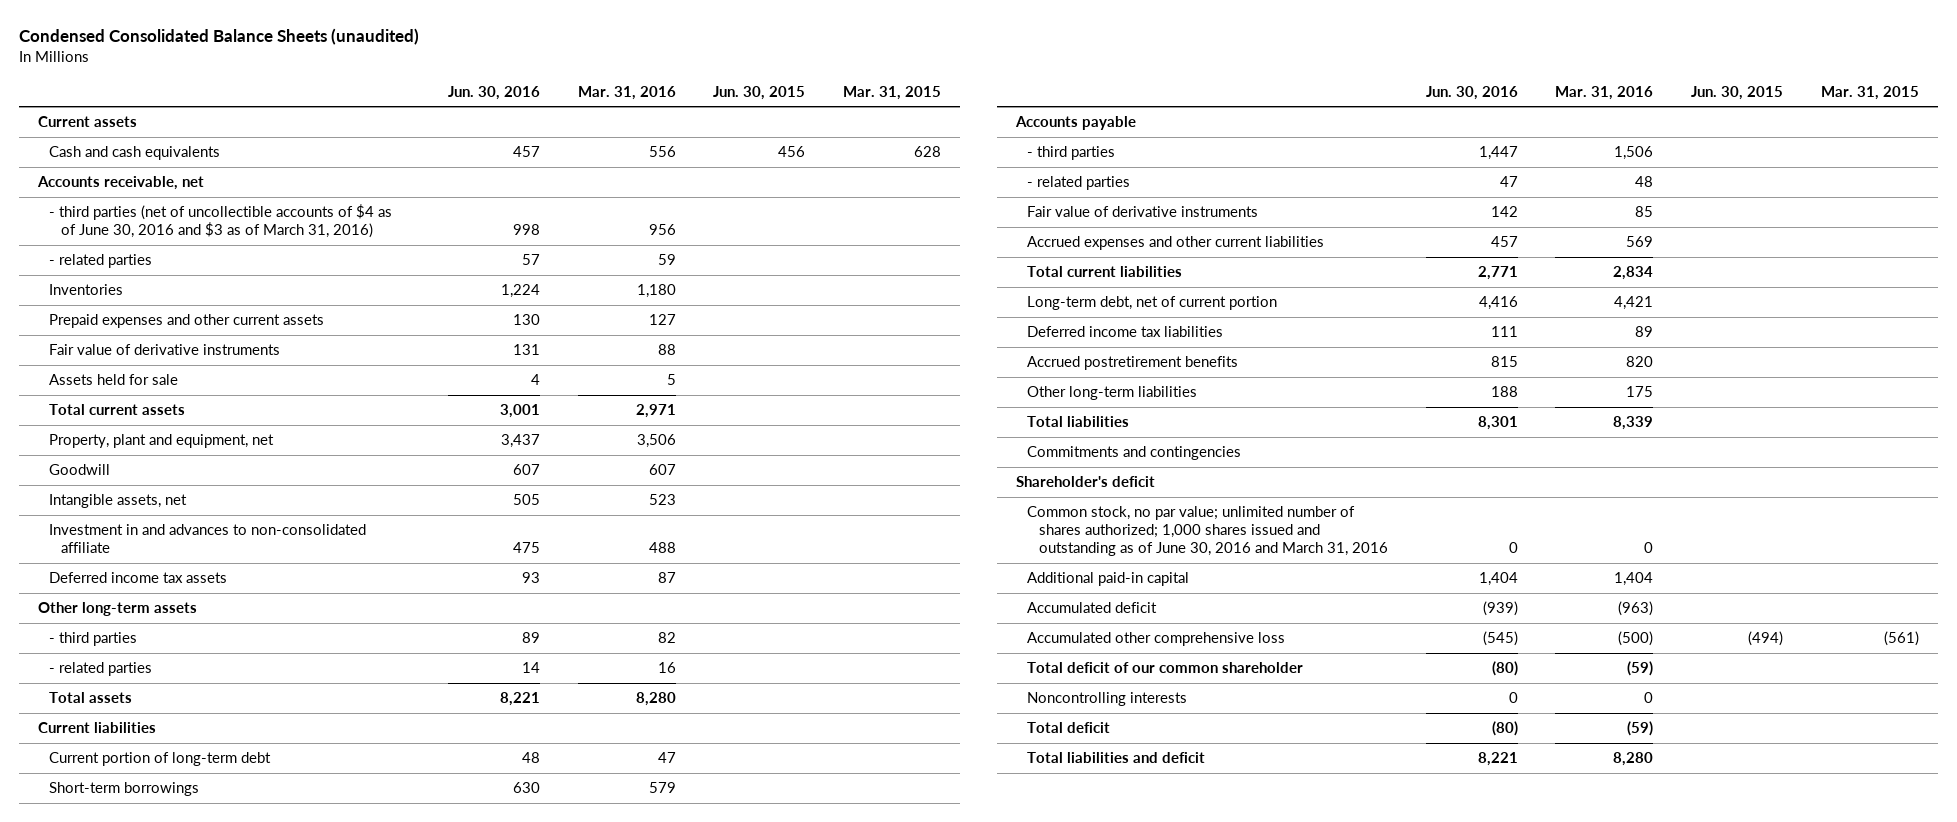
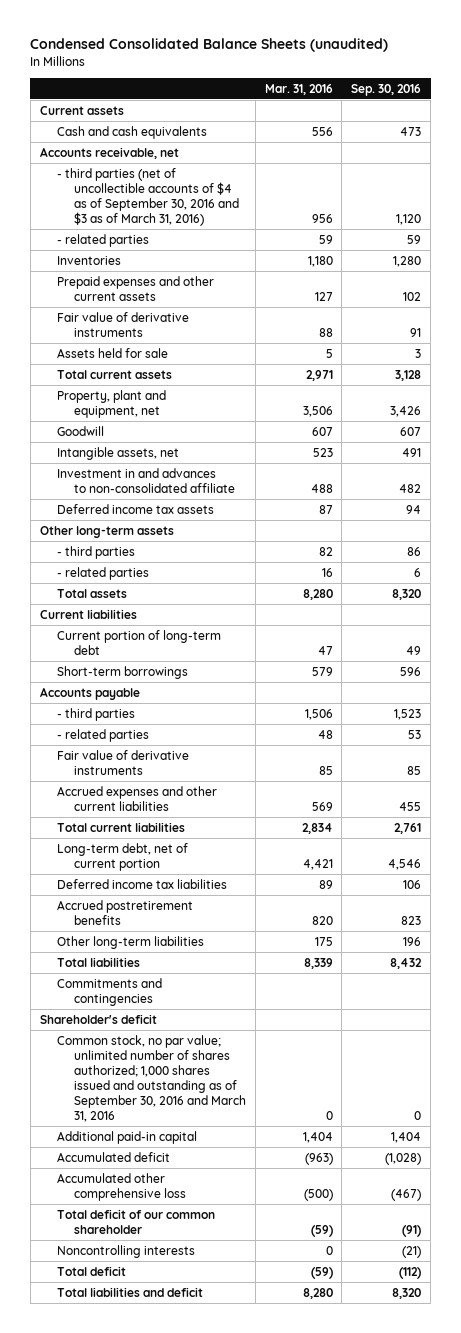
- | Jun. 30, 2016 | Mar. 31, 2016 | Jun. 30, 2015 | Mar. 31, 2015
+ | Mar. 31, 2016 | Sep. 30, 2016
- - third parties (net of uncollectible accounts of $4 as of June 30, 2016 and $3 as of March 31, 2016) | 998 | 956 | |
+ - third parties (net of uncollectible accounts of $4 as of September 30, 2016 and $3 as of March 31, 2016) | 956 | 1,120
- Common stock, no par value; unlimited number of shares authorized; 1,000 shares issued and outstanding as of June 30, 2016 and March 31, 2016 | 0 | 0 | |
+ Common stock, no par value; unlimited number of shares authorized; 1,000 shares issued and outstanding as of September 30, 2016 and March 31, 2016 | 0 | 0

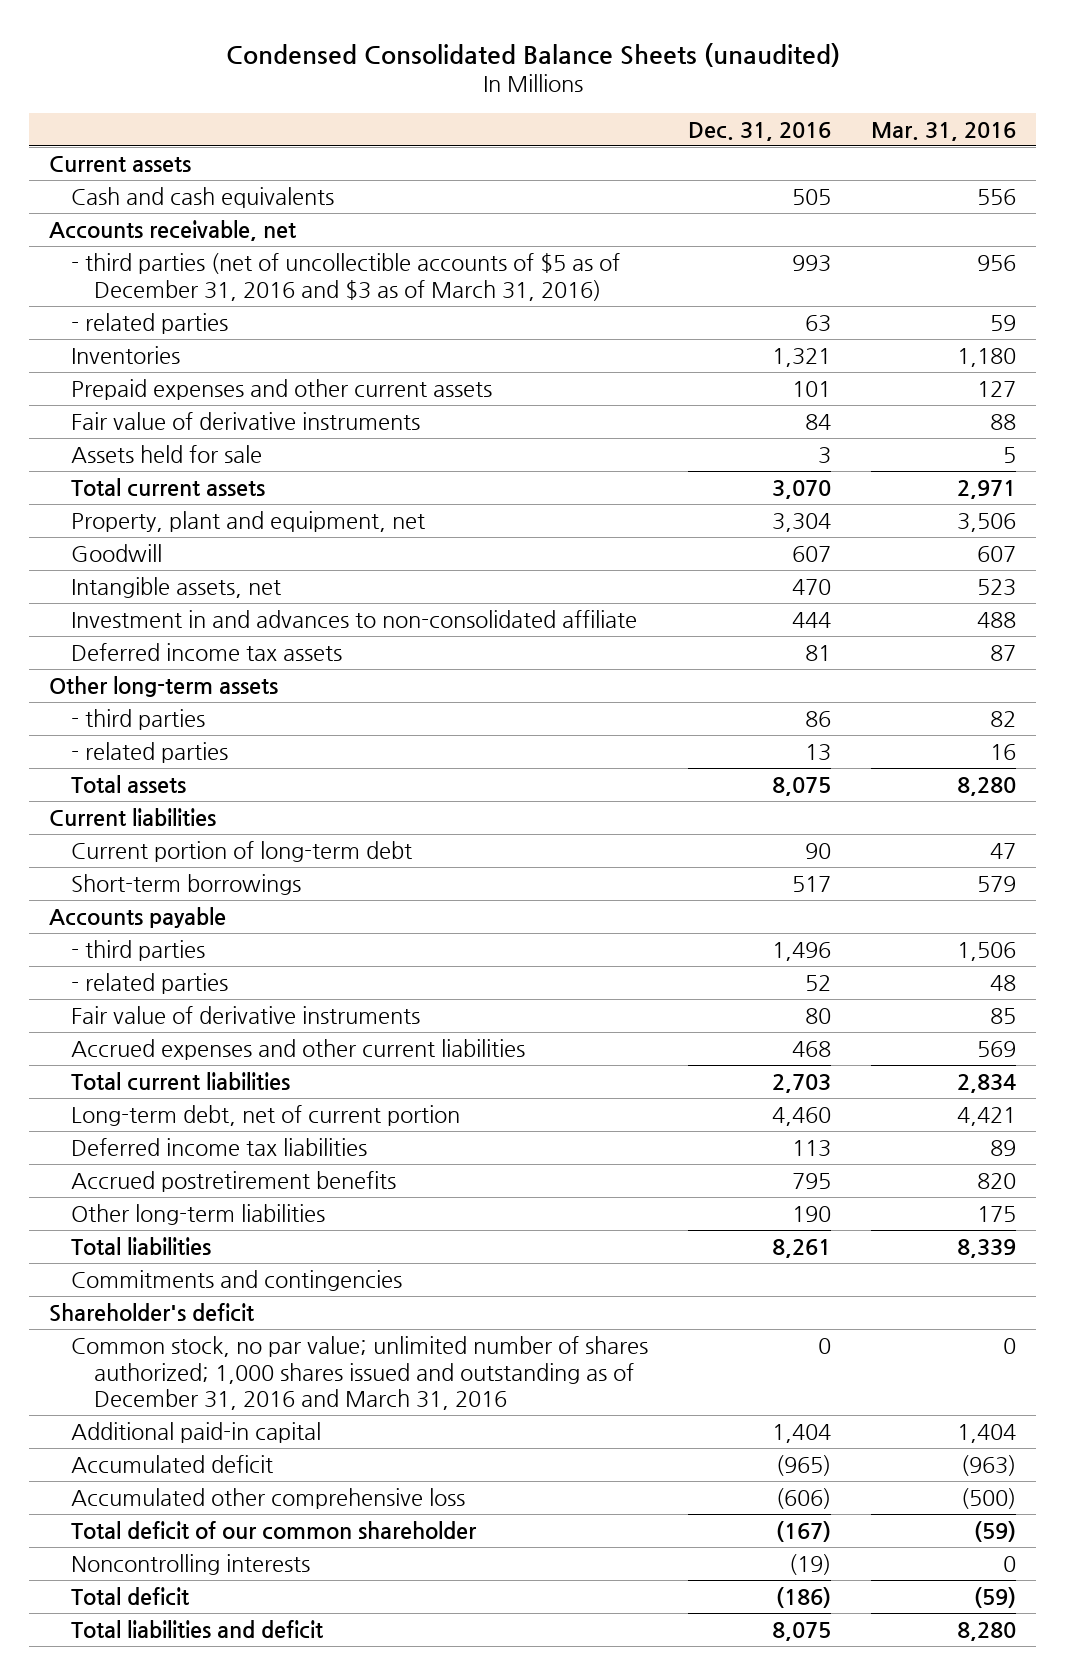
- | Mar. 31, 2016 | Sep. 30, 2016
+ | Dec. 31, 2016 | Mar. 31, 2016
- - third parties (net of uncollectible accounts of $4 as of September 30, 2016 and $3 as of March 31, 2016) | 956 | 1,120
+ - third parties (net of uncollectible accounts of $5 as of December 31, 2016 and $3 as of March 31, 2016) | 993 | 956
- Common stock, no par value; unlimited number of shares authorized; 1,000 shares issued and outstanding as of September 30, 2016 and March 31, 2016 | 0 | 0
+ Common stock, no par value; unlimited number of shares authorized; 1,000 shares issued and outstanding as of December 31, 2016 and March 31, 2016 | 0 | 0

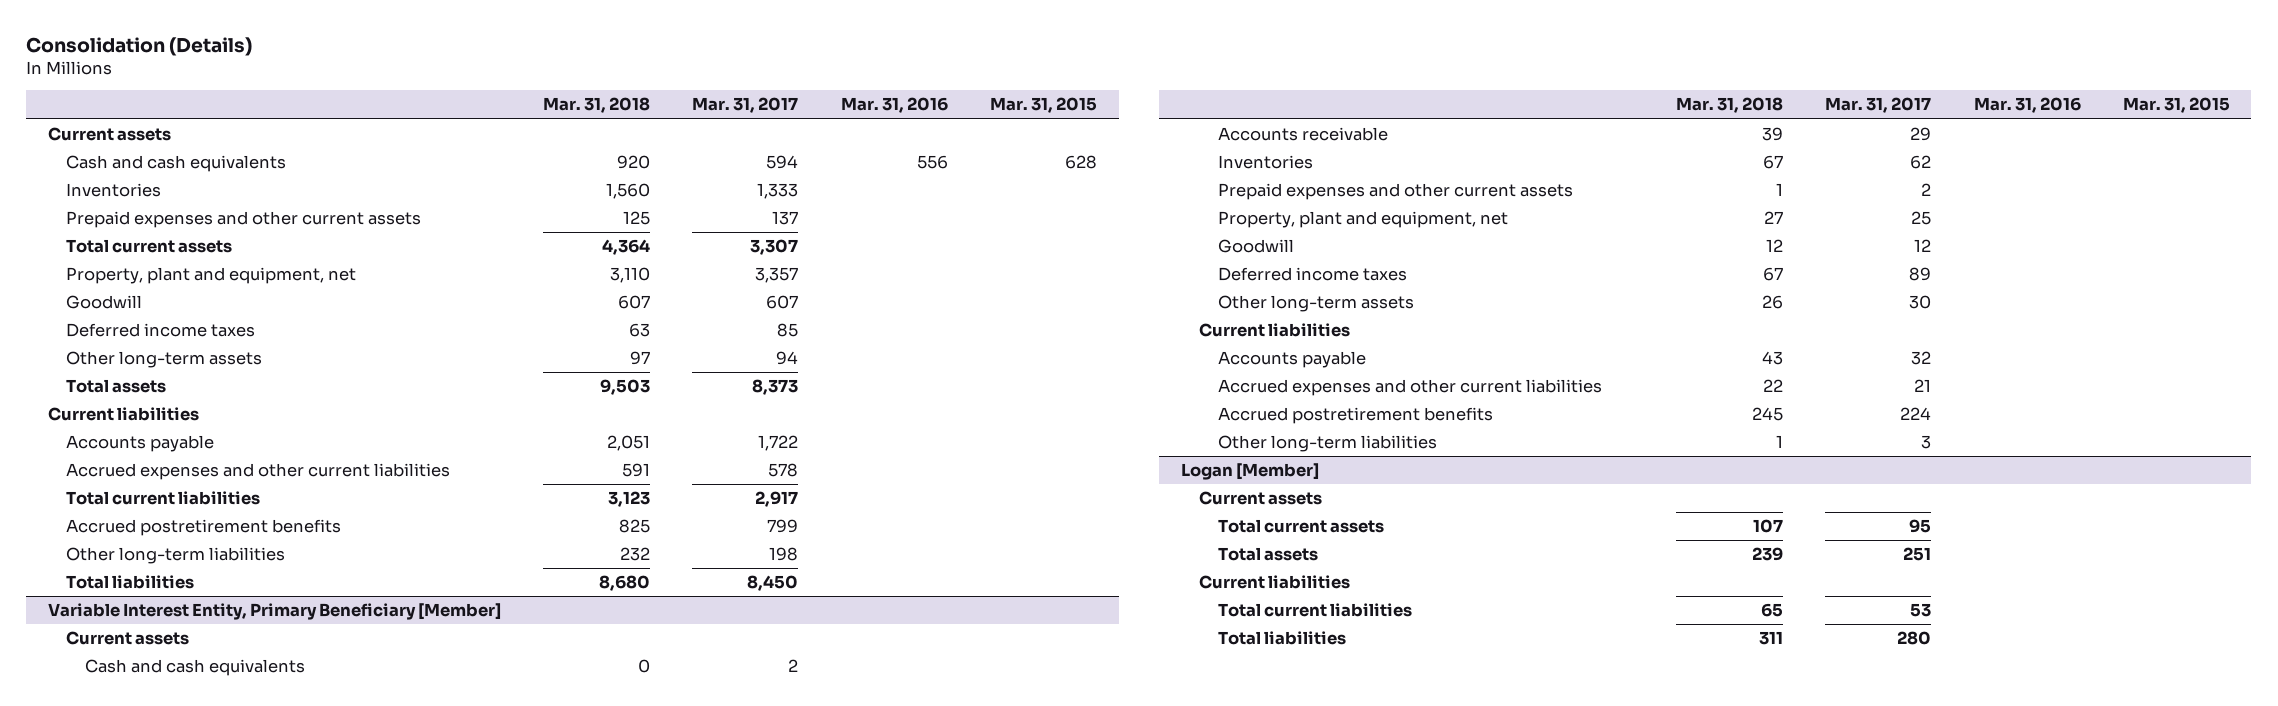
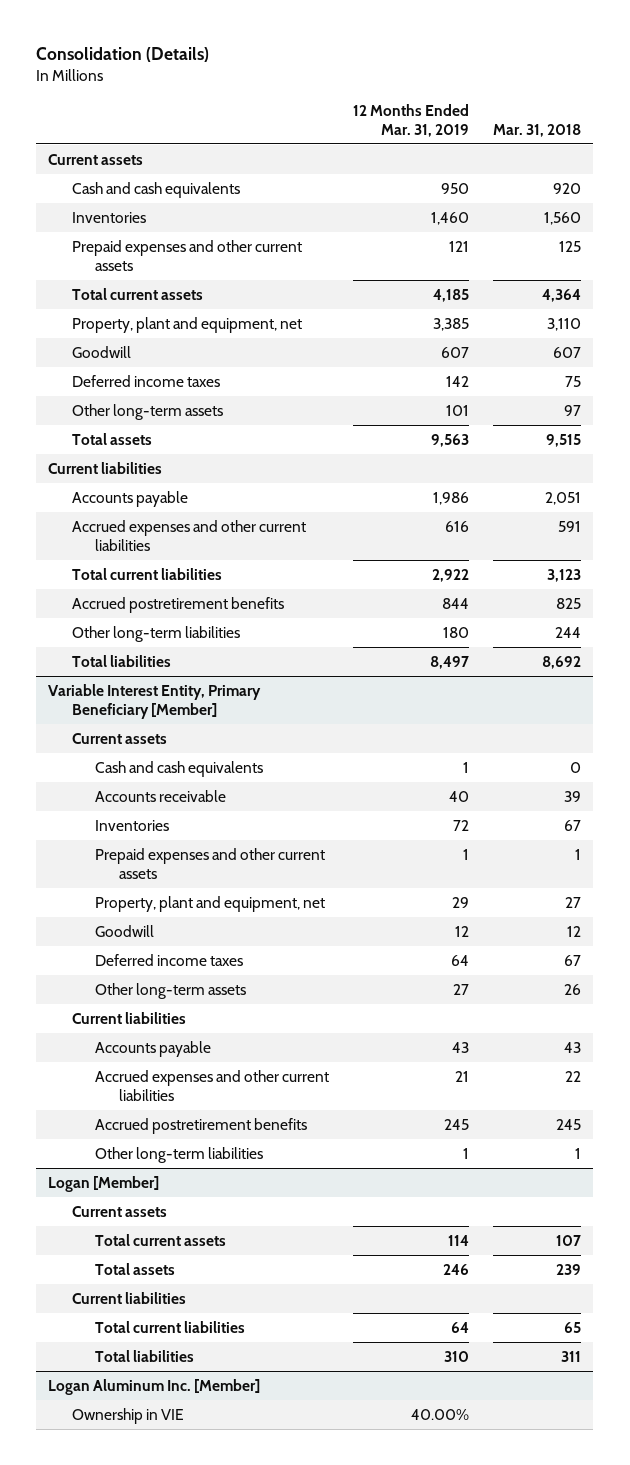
- | Mar. 31, 2018 | Mar. 31, 2017 | Mar. 31, 2016 | Mar. 31, 2015
+ | 12 Months Ended Mar. 31, 2019 | Mar. 31, 2018
- Deferred income taxes | 63 | 85 | |
+ Deferred income taxes | 142 | 75
- Total assets | 9,503 | 8,373 | |
+ Total assets | 9,563 | 9,515
- Other long-term liabilities | 232 | 198 | |
- Total liabilities | 8,680 | 8,450 | |
+ Other long-term liabilities | 180 | 244
+ Total liabilities | 8,497 | 8,692
+ Logan Aluminum Inc. [Member]
+ Ownership in VIE | 40.00% |

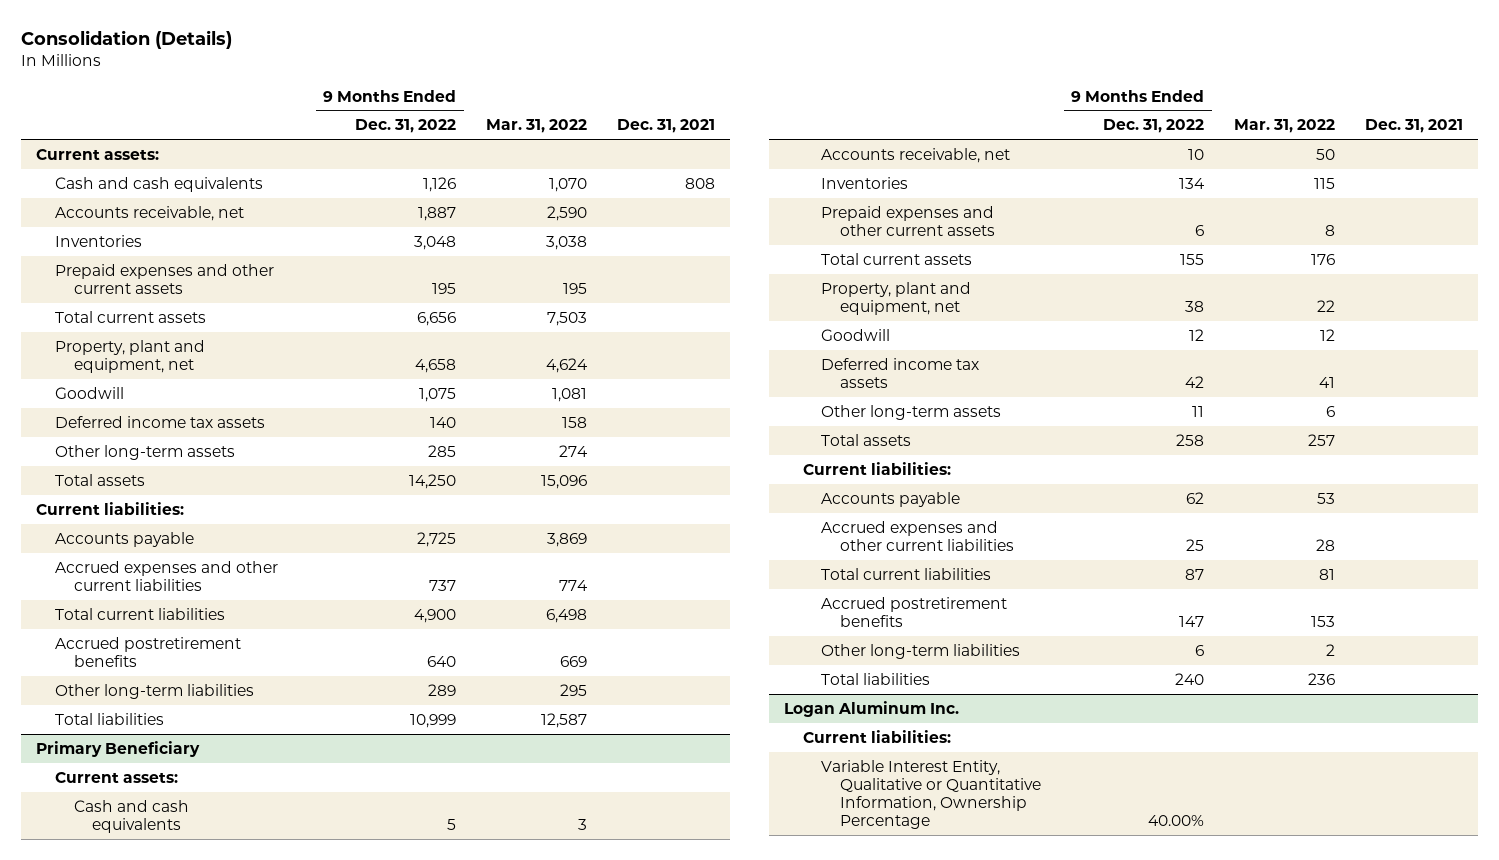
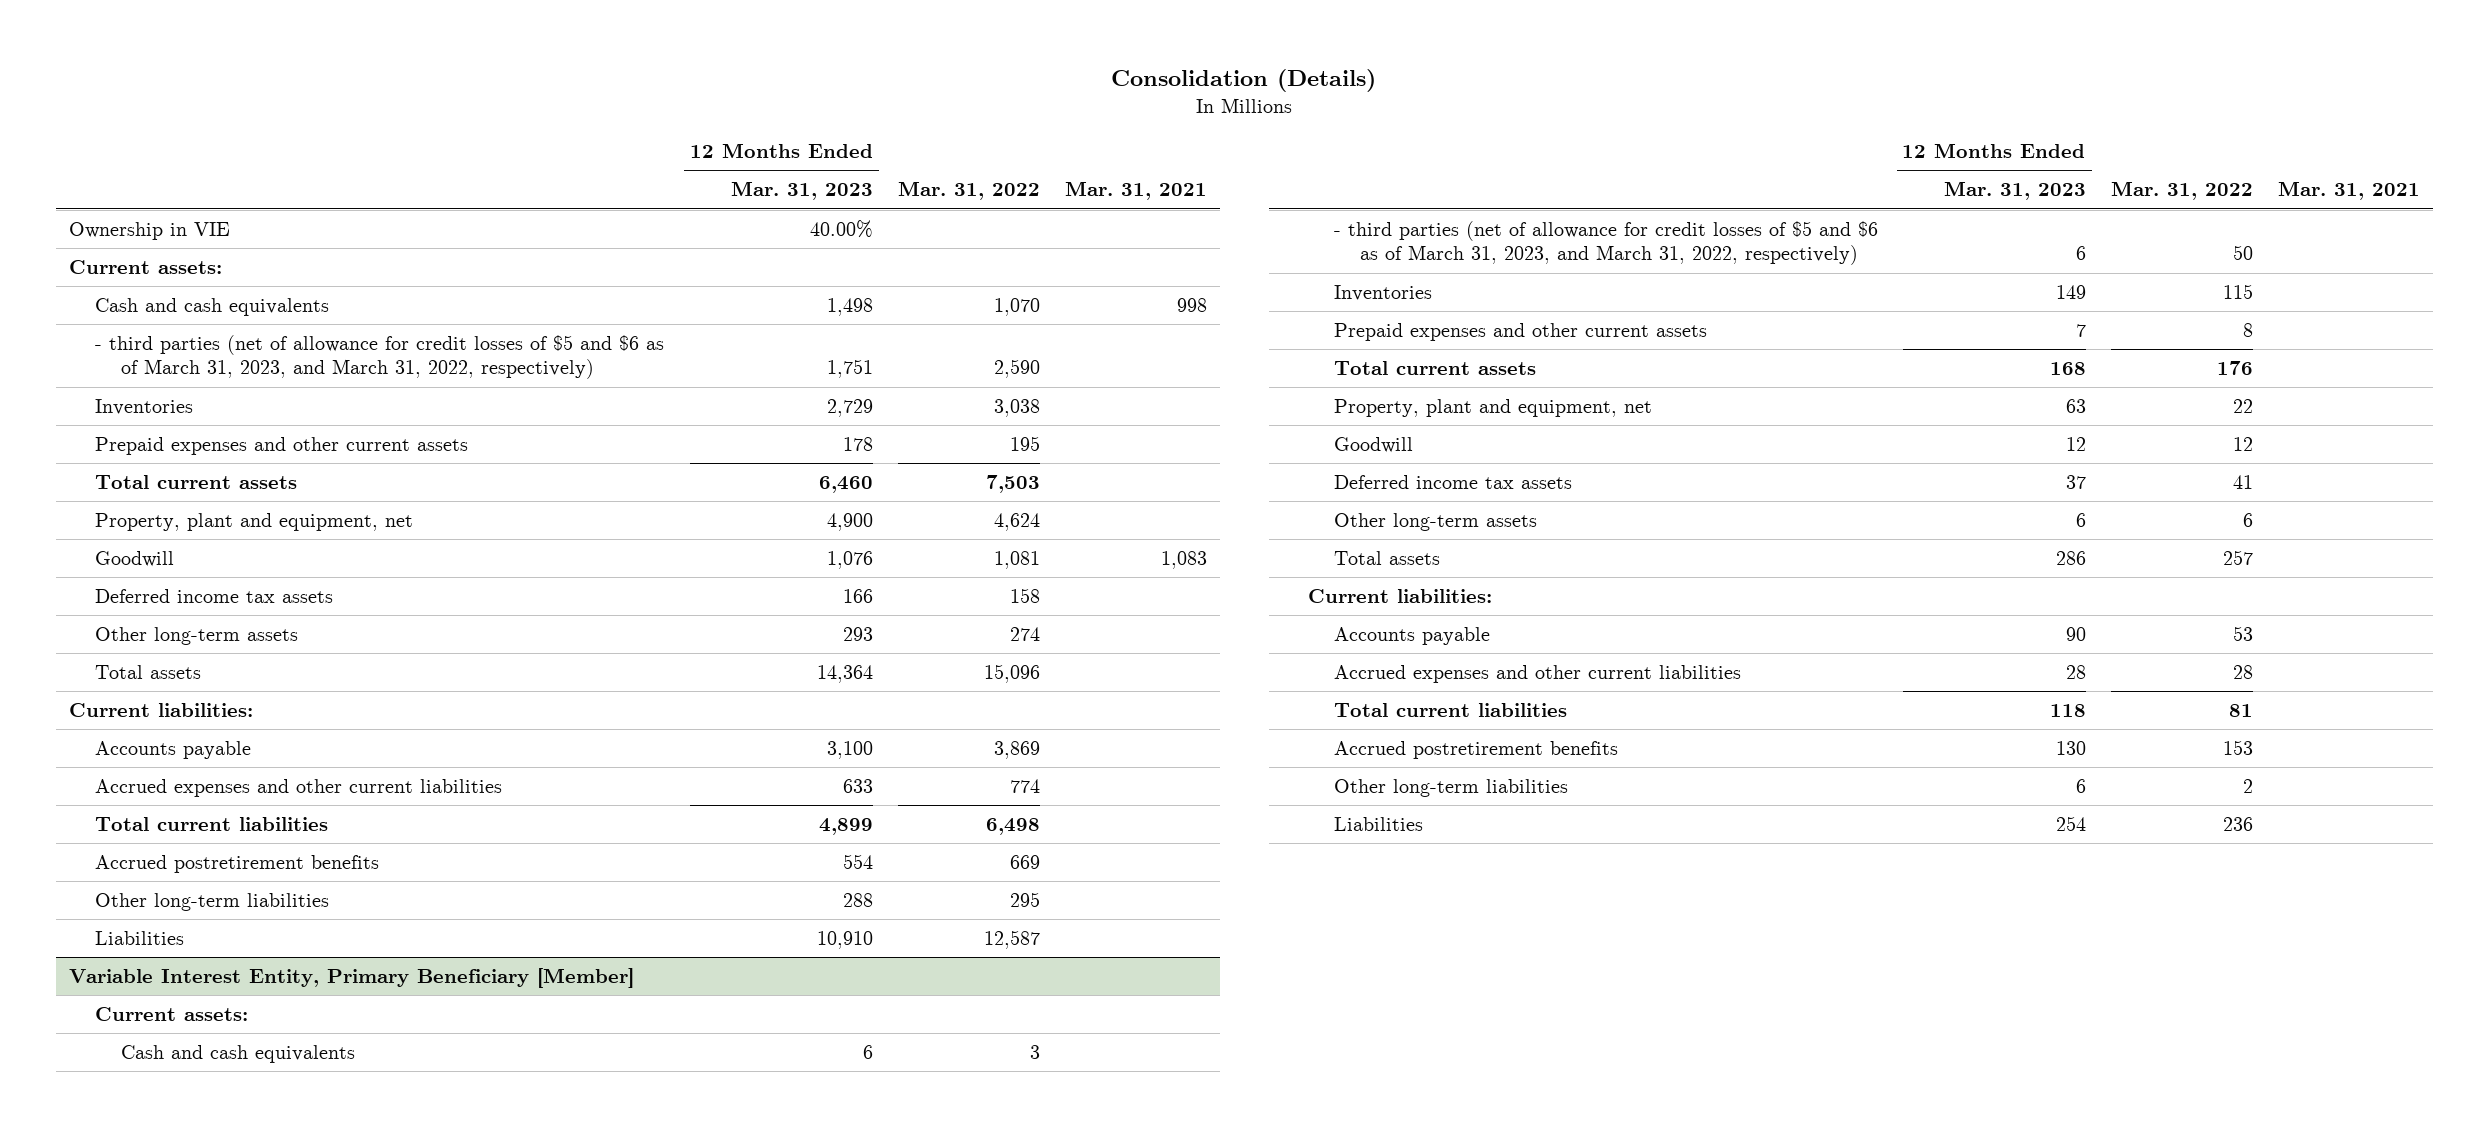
- | 9 Months Ended Dec. 31, 2022 | Mar. 31, 2022 | Dec. 31, 2021
+ | 12 Months Ended Mar. 31, 2023 | Mar. 31, 2022 | Mar. 31, 2021
+ Ownership in VIE | 40.00% | |
- Accounts receivable, net | 1,887 | 2,590 |
+ - third parties (net of allowance for credit losses of $5 and $6 as of March 31, 2023, and March 31, 2022, respectively) | 1,751 | 2,590 |
- Total liabilities | 10,999 | 12,587 |
- Primary Beneficiary
+ Liabilities | 10,910 | 12,587 |
+ Variable Interest Entity, Primary Beneficiary [Member]
- Accounts receivable, net | 10 | 50 |
+ - third parties (net of allowance for credit losses of $5 and $6 as of March 31, 2023, and March 31, 2022, respectively) | 6 | 50 |
- Total liabilities | 240 | 236 |
- Logan Aluminum Inc.
- Current liabilities:
- Variable Interest Entity, Qualitative or Quantitative Information, Ownership Percentage | 40.00% | |
+ Liabilities | 254 | 236 |

